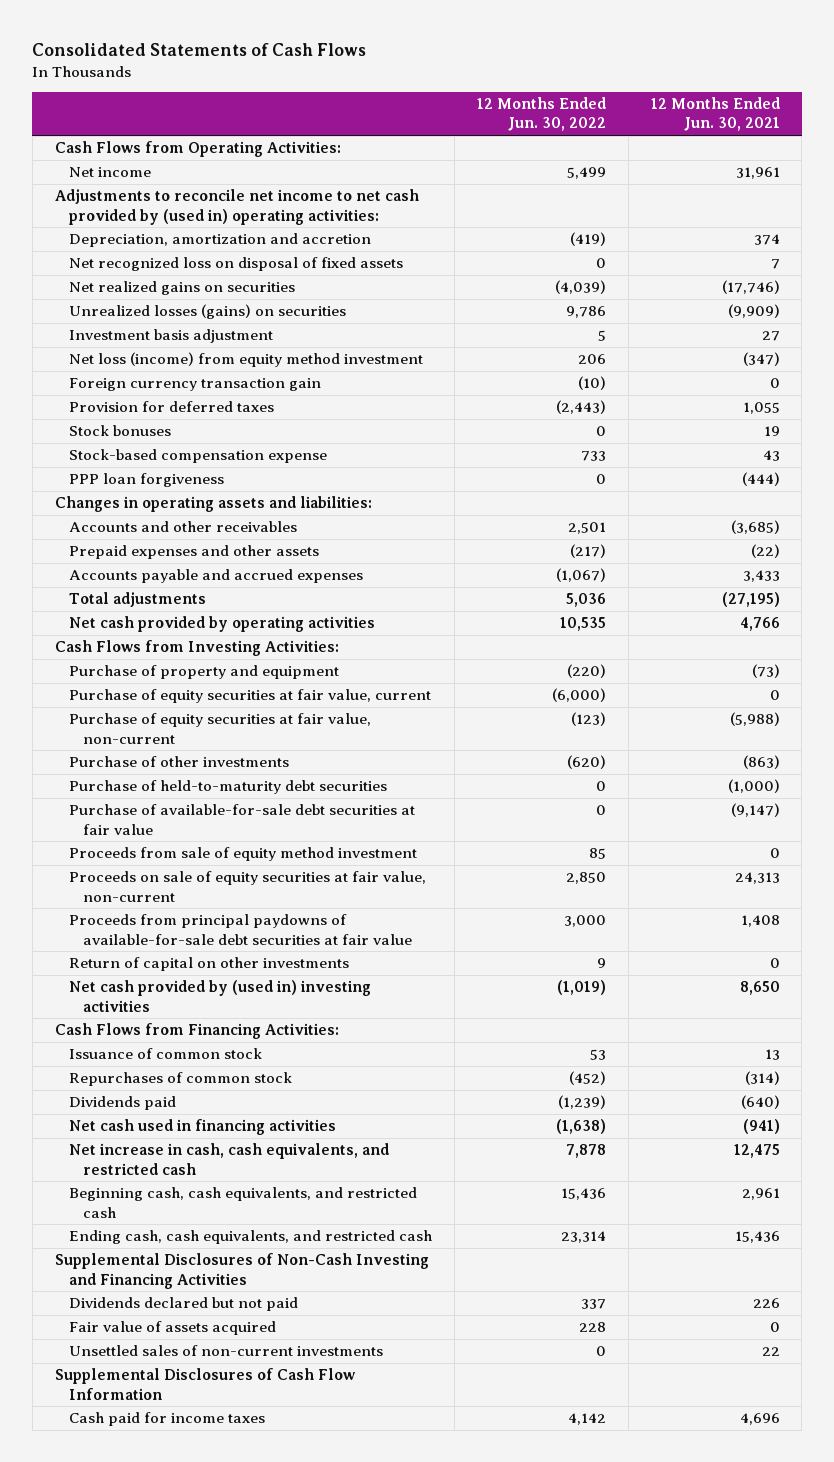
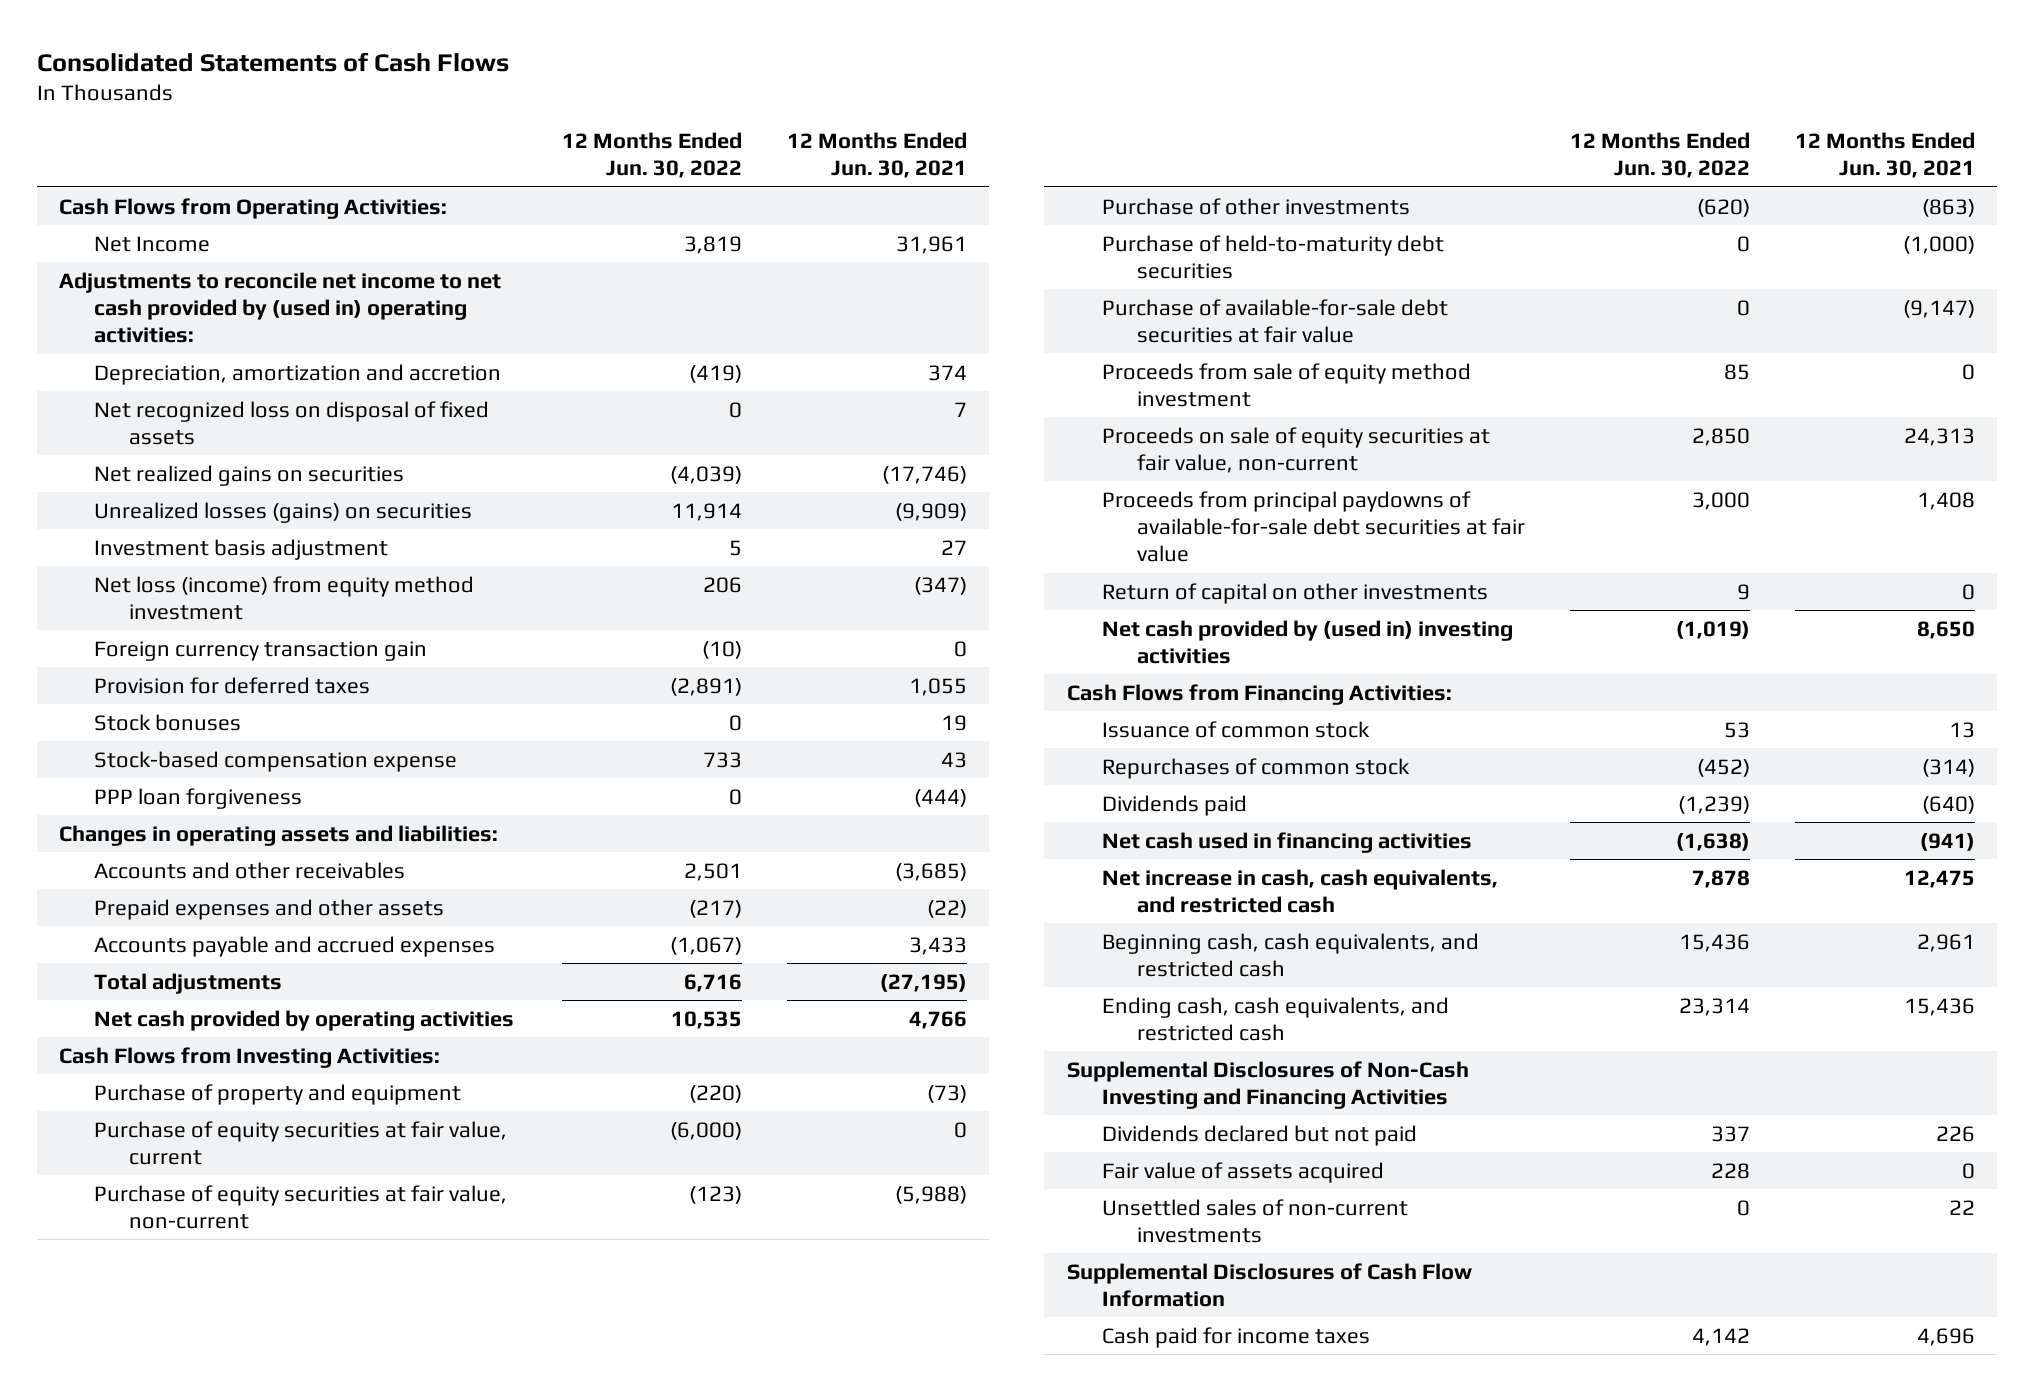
- Net income | 5,499 | 31,961
+ Net Income | 3,819 | 31,961
- Unrealized losses (gains) on securities | 9,786 | (9,909)
+ Unrealized losses (gains) on securities | 11,914 | (9,909)
- Provision for deferred taxes | (2,443) | 1,055
+ Provision for deferred taxes | (2,891) | 1,055
- Total adjustments | 5,036 | (27,195)
+ Total adjustments | 6,716 | (27,195)

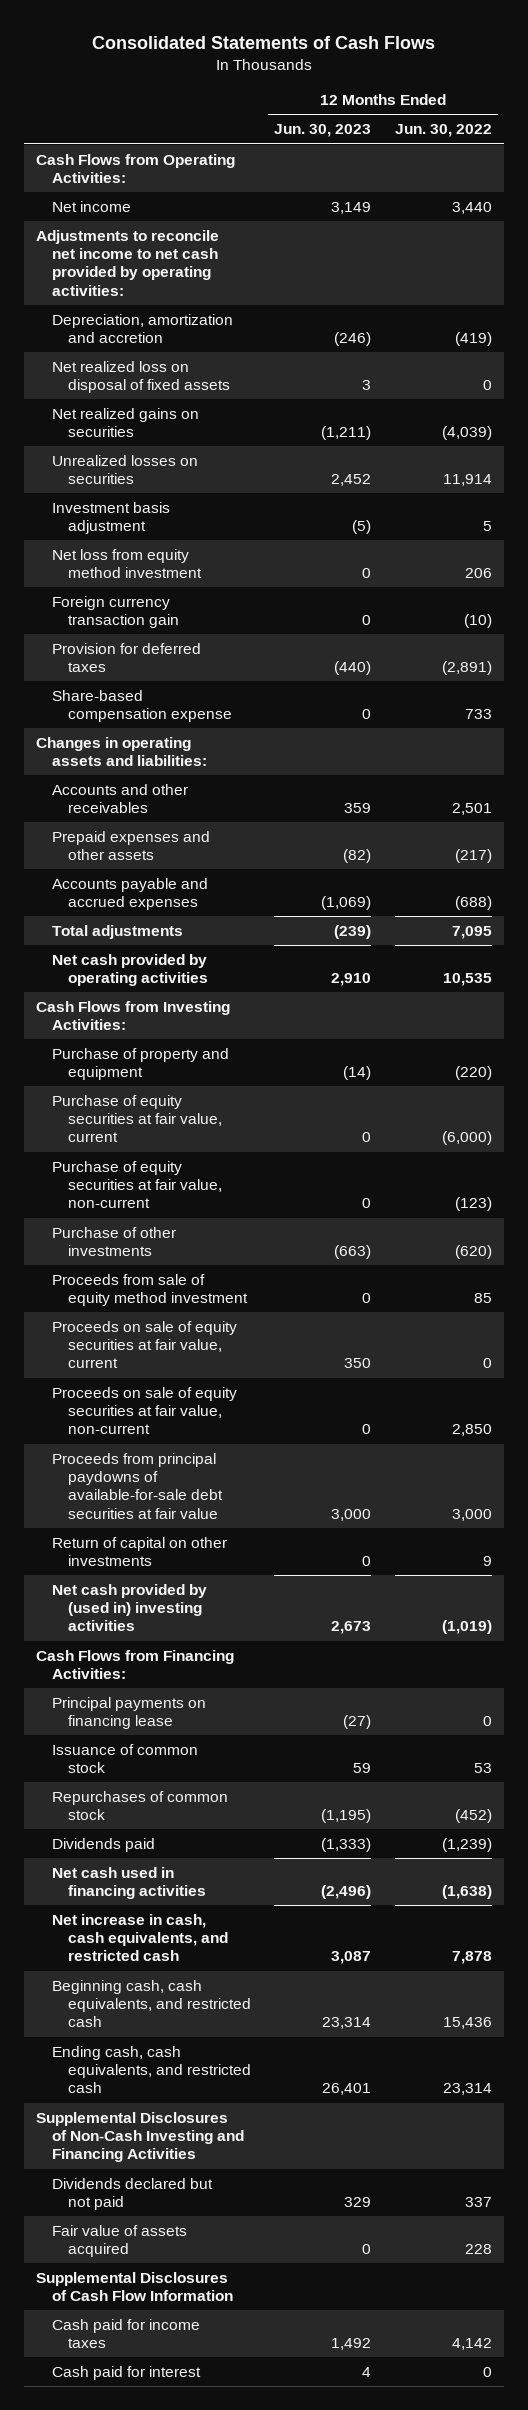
- | 12 Months Ended Jun. 30, 2022 | 12 Months Ended Jun. 30, 2021
+ | 12 Months Ended Jun. 30, 2023 | 12 Months Ended Jun. 30, 2022
- Net Income | 3,819 | 31,961
- Adjustments to reconcile net income to net cash provided by (used in) operating activities:
+ Net income | 3,149 | 3,440
+ Adjustments to reconcile net income to net cash provided by operating activities:
- Net recognized loss on disposal of fixed assets | 0 | 7
+ Net realized loss on disposal of fixed assets | 3 | 0
- Unrealized losses (gains) on securities | 11,914 | (9,909)
+ Unrealized losses on securities | 2,452 | 11,914
- Net loss (income) from equity method investment | 206 | (347)
+ Net loss from equity method investment | 0 | 206
- Stock bonuses | 0 | 19
- Stock-based compensation expense | 733 | 43
- PPP loan forgiveness | 0 | (444)
+ Share-based compensation expense | 0 | 733
- Accounts payable and accrued expenses | (1,067) | 3,433
- Total adjustments | 6,716 | (27,195)
+ Accounts payable and accrued expenses | (1,069) | (688)
+ Total adjustments | (239) | 7,095
- Purchase of held-to-maturity debt securities | 0 | (1,000)
- Purchase of available-for-sale debt securities at fair value | 0 | (9,147)
+ Proceeds on sale of equity securities at fair value, current | 350 | 0
+ Principal payments on financing lease | (27) | 0
- Unsettled sales of non-current investments | 0 | 22
+ Cash paid for interest | 4 | 0

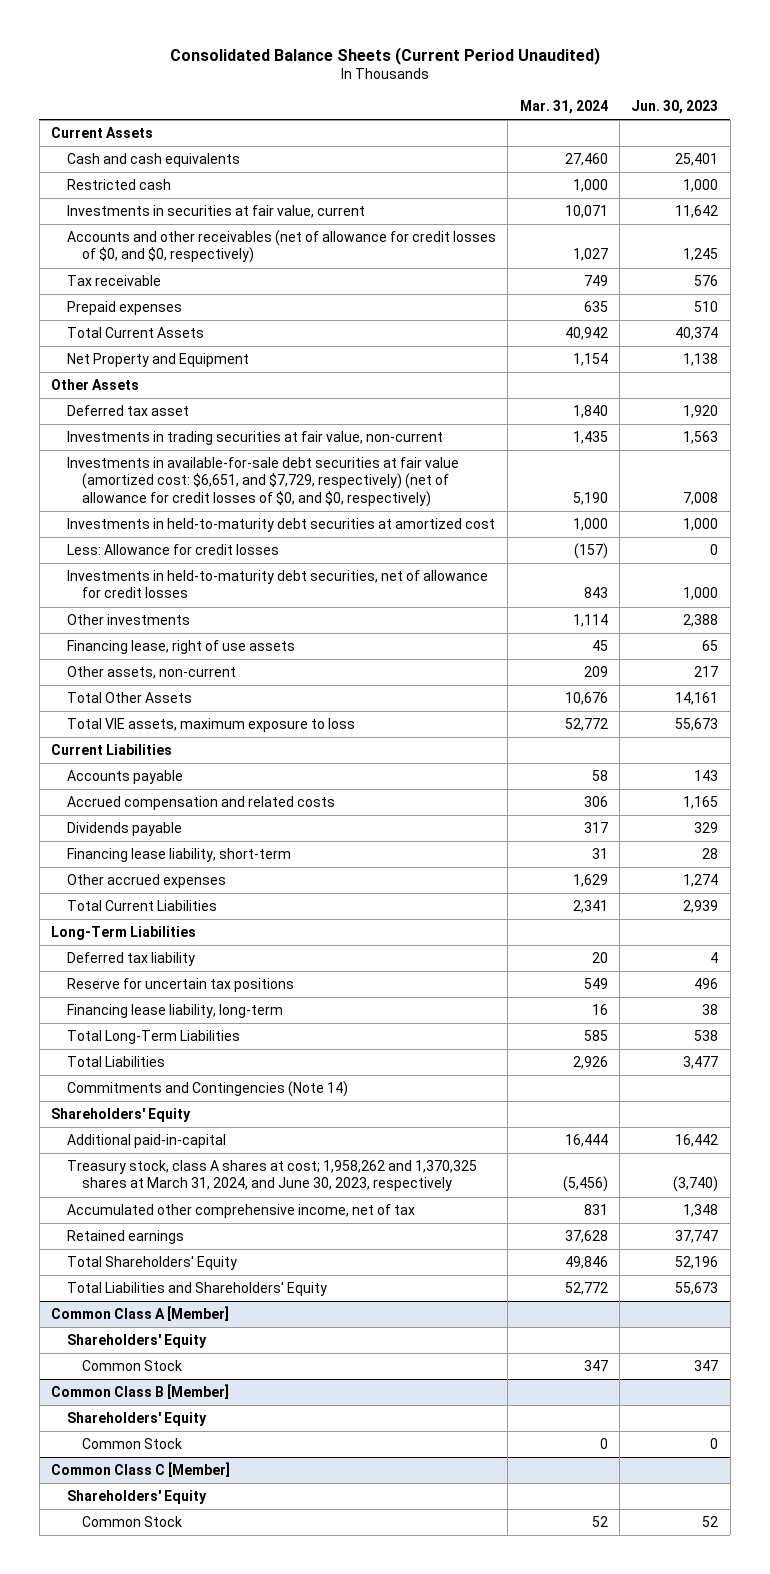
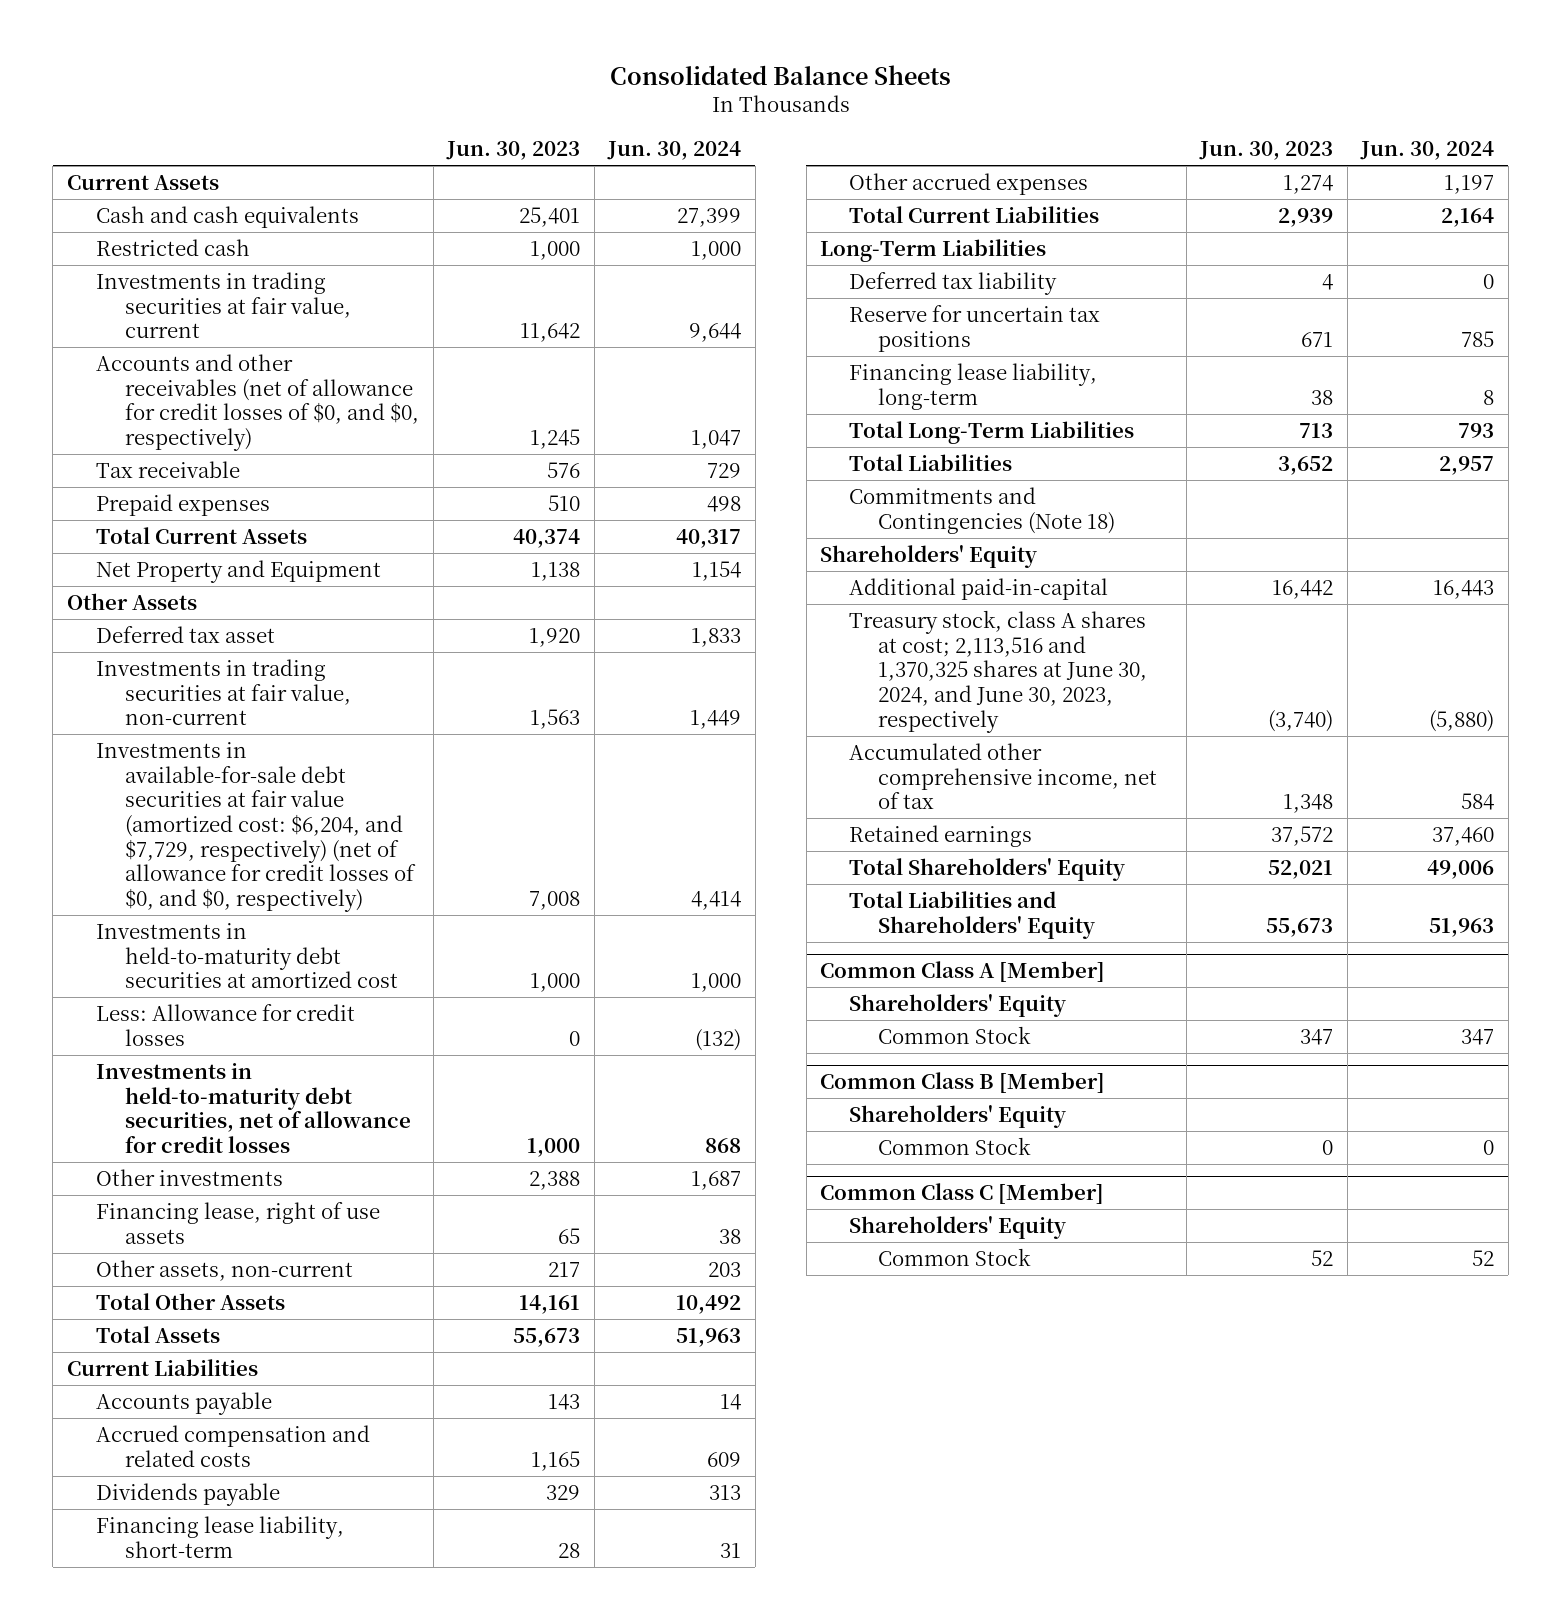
- Consolidated Balance Sheets (Current Period Unaudited)
+ Consolidated Balance Sheets
- | Mar. 31, 2024 | Jun. 30, 2023
+ | Jun. 30, 2023 | Jun. 30, 2024
- Investments in securities at fair value, current | 10,071 | 11,642
+ Investments in trading securities at fair value, current | 11,642 | 9,644
- Investments in available-for-sale debt securities at fair value (amortized cost: $6,651, and $7,729, respectively) (net of allowance for credit losses of $0, and $0, respectively) | 5,190 | 7,008
+ Investments in available-for-sale debt securities at fair value (amortized cost: $6,204, and $7,729, respectively) (net of allowance for credit losses of $0, and $0, respectively) | 7,008 | 4,414
- Total VIE assets, maximum exposure to loss | 52,772 | 55,673
+ Total Assets | 55,673 | 51,963
- Reserve for uncertain tax positions | 549 | 496
+ Reserve for uncertain tax positions | 671 | 785
- Total Long-Term Liabilities | 585 | 538
- Total Liabilities | 2,926 | 3,477
- Commitments and Contingencies (Note 14)
+ Total Long-Term Liabilities | 713 | 793
+ Total Liabilities | 3,652 | 2,957
+ Commitments and Contingencies (Note 18)
- Treasury stock, class A shares at cost; 1,958,262 and 1,370,325 shares at March 31, 2024, and June 30, 2023, respectively | (5,456) | (3,740)
+ Treasury stock, class A shares at cost; 2,113,516 and 1,370,325 shares at June 30, 2024, and June 30, 2023, respectively | (3,740) | (5,880)
- Retained earnings | 37,628 | 37,747
- Total Shareholders' Equity | 49,846 | 52,196
+ Retained earnings | 37,572 | 37,460
+ Total Shareholders' Equity | 52,021 | 49,006

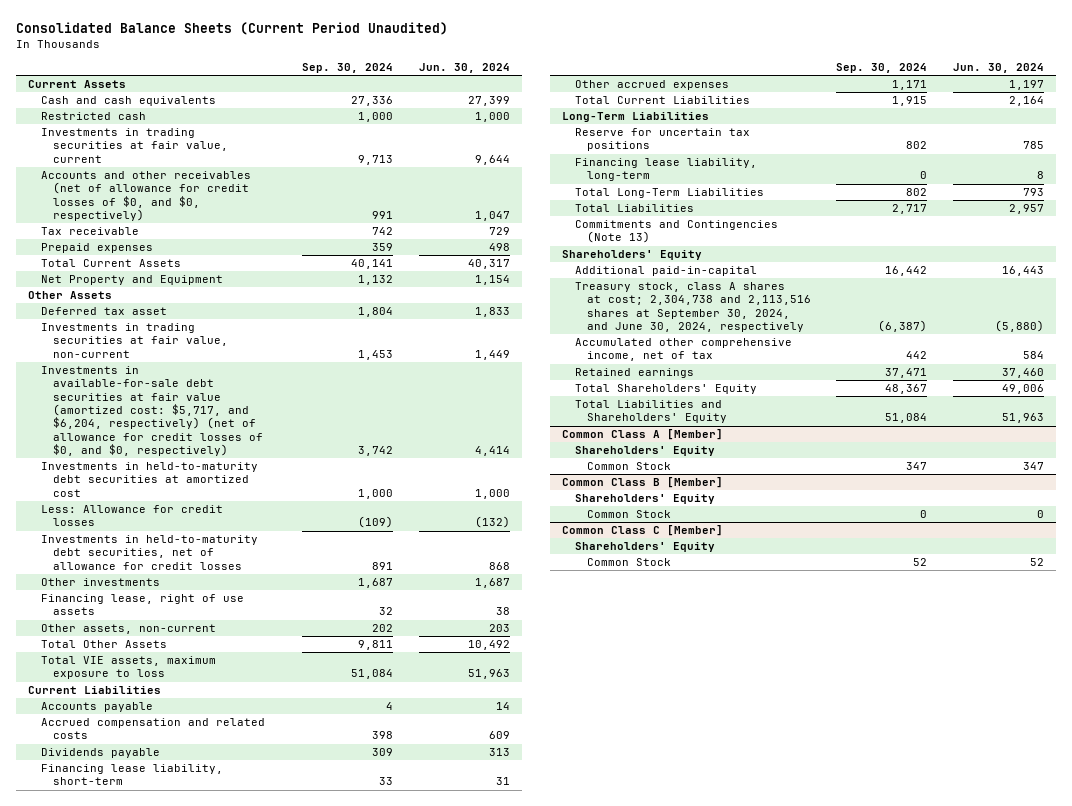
- Consolidated Balance Sheets
+ Consolidated Balance Sheets (Current Period Unaudited)
- | Jun. 30, 2023 | Jun. 30, 2024
+ | Sep. 30, 2024 | Jun. 30, 2024
- Investments in available-for-sale debt securities at fair value (amortized cost: $6,204, and $7,729, respectively) (net of allowance for credit losses of $0, and $0, respectively) | 7,008 | 4,414
+ Investments in available-for-sale debt securities at fair value (amortized cost: $5,717, and $6,204, respectively) (net of allowance for credit losses of $0, and $0, respectively) | 3,742 | 4,414
- Total Assets | 55,673 | 51,963
+ Total VIE assets, maximum exposure to loss | 51,084 | 51,963
- Deferred tax liability | 4 | 0
- Commitments and Contingencies (Note 18)
+ Commitments and Contingencies (Note 13)
- Treasury stock, class A shares at cost; 2,113,516 and 1,370,325 shares at June 30, 2024, and June 30, 2023, respectively | (3,740) | (5,880)
+ Treasury stock, class A shares at cost; 2,304,738 and 2,113,516 shares at September 30, 2024, and June 30, 2024, respectively | (6,387) | (5,880)

